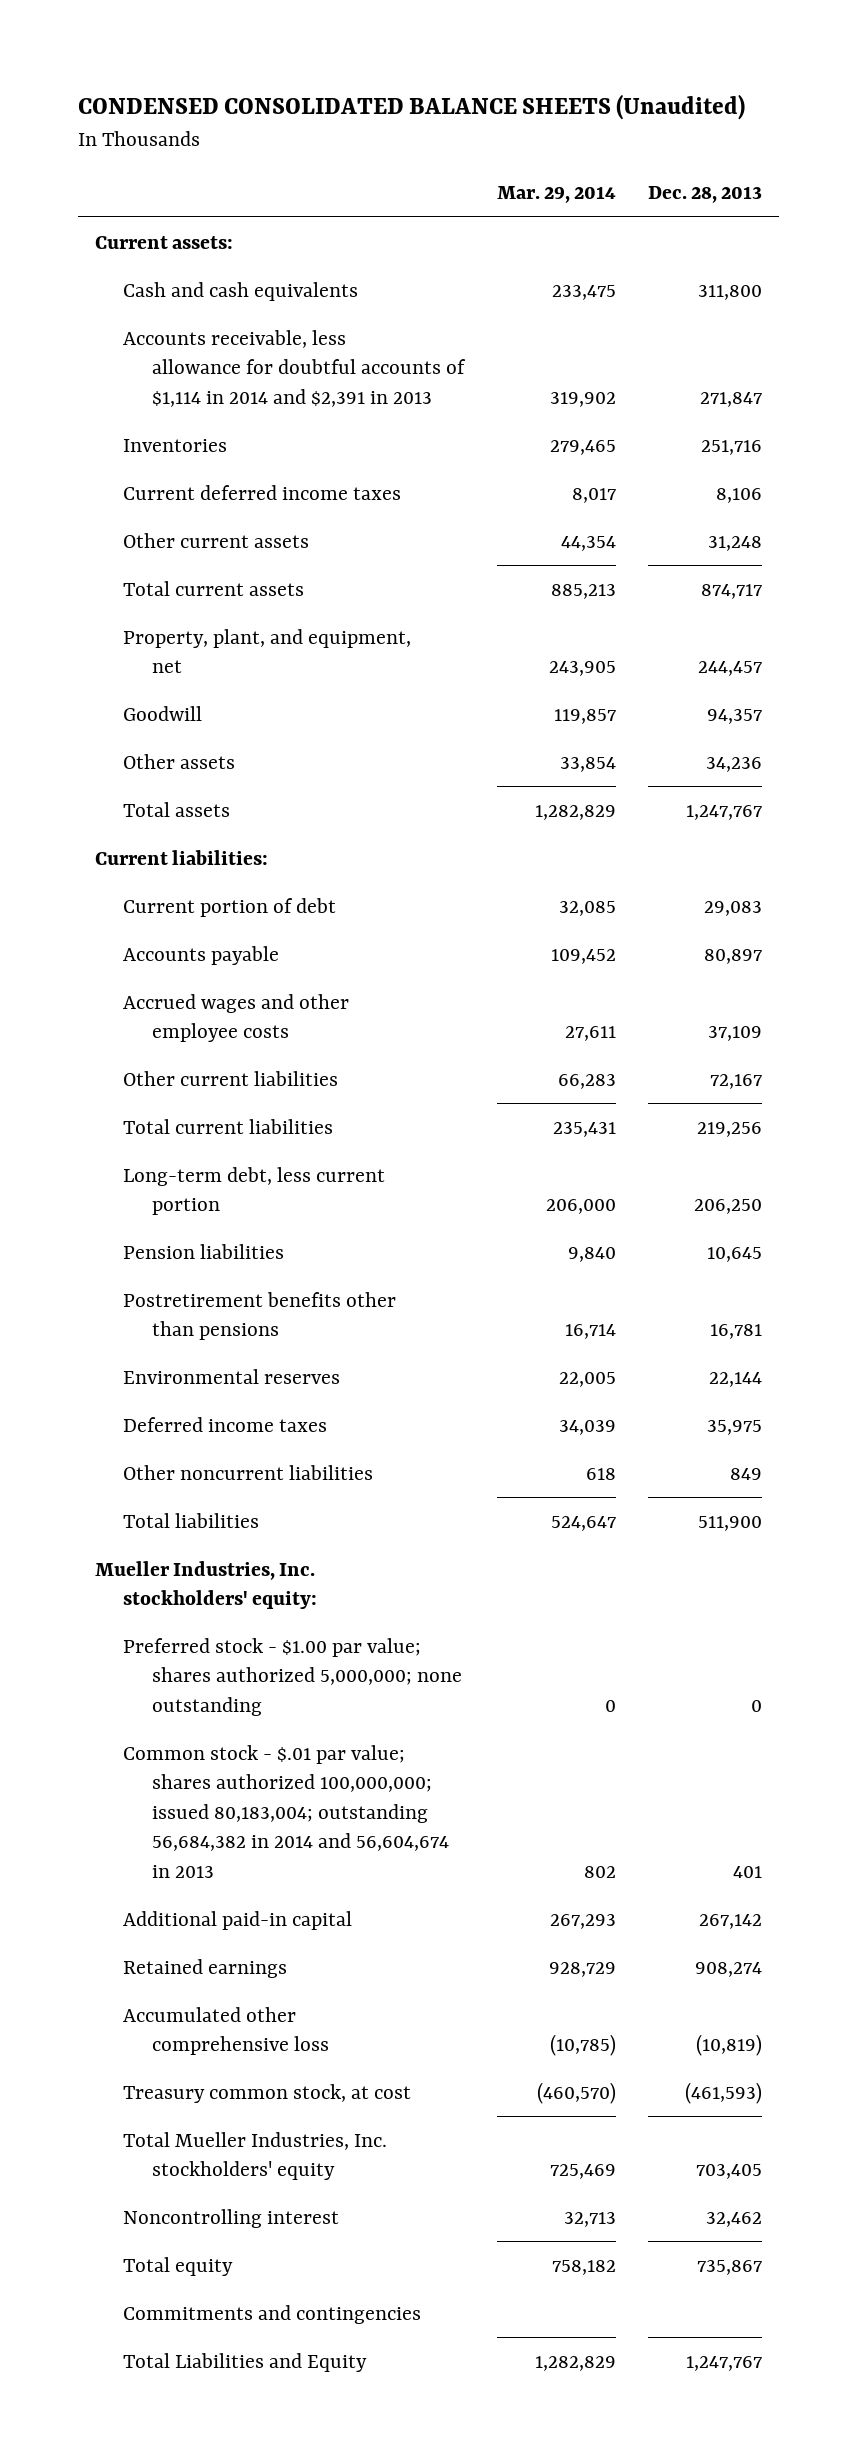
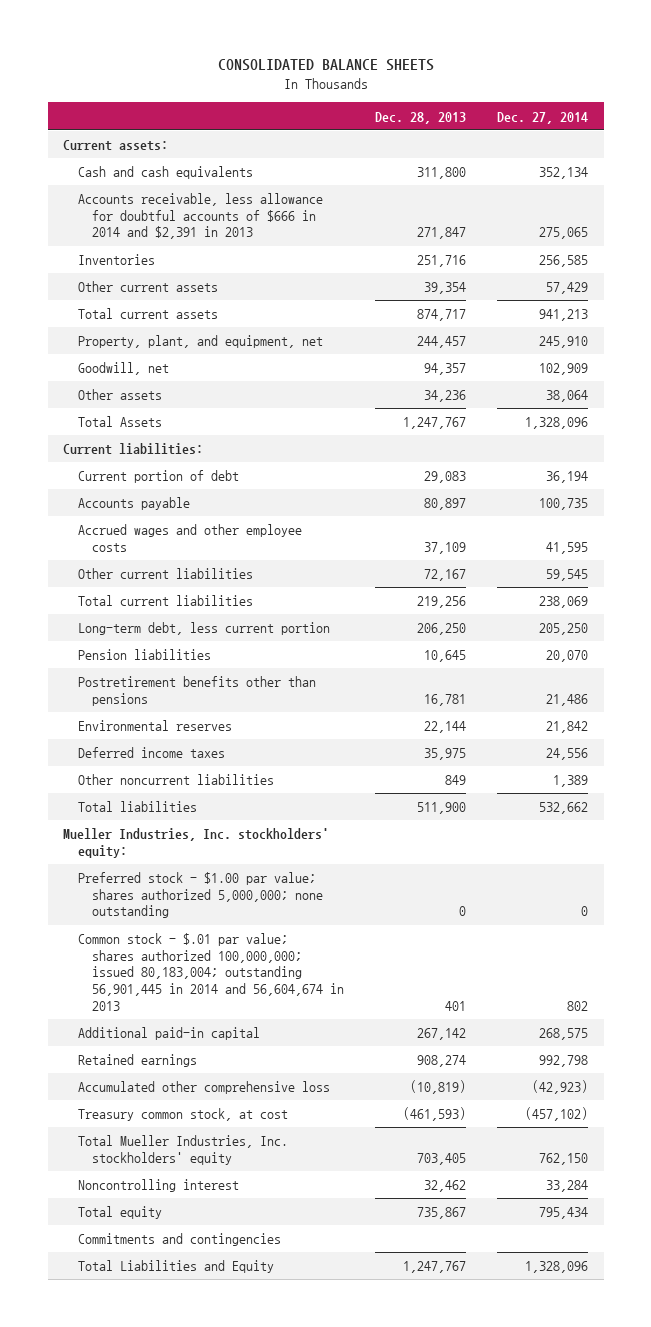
- CONDENSED CONSOLIDATED BALANCE SHEETS (Unaudited)
+ CONSOLIDATED BALANCE SHEETS
- | Mar. 29, 2014 | Dec. 28, 2013
+ | Dec. 28, 2013 | Dec. 27, 2014
- Accounts receivable, less allowance for doubtful accounts of $1,114 in 2014 and $2,391 in 2013 | 319,902 | 271,847
+ Accounts receivable, less allowance for doubtful accounts of $666 in 2014 and $2,391 in 2013 | 271,847 | 275,065
- Current deferred income taxes | 8,017 | 8,106
- Other current assets | 44,354 | 31,248
+ Other current assets | 39,354 | 57,429
- Goodwill | 119,857 | 94,357
+ Goodwill, net | 94,357 | 102,909
- Total assets | 1,282,829 | 1,247,767
+ Total Assets | 1,247,767 | 1,328,096
- Common stock - $.01 par value; shares authorized 100,000,000; issued 80,183,004; outstanding 56,684,382 in 2014 and 56,604,674 in 2013 | 802 | 401
+ Common stock - $.01 par value; shares authorized 100,000,000; issued 80,183,004; outstanding 56,901,445 in 2014 and 56,604,674 in 2013 | 401 | 802

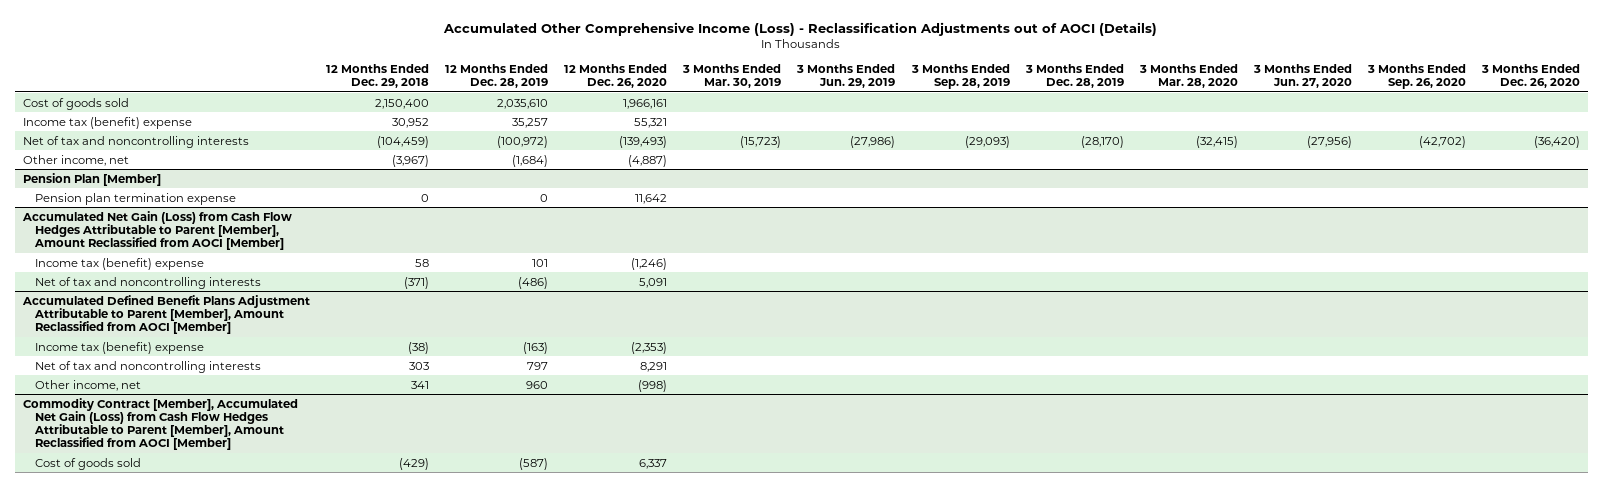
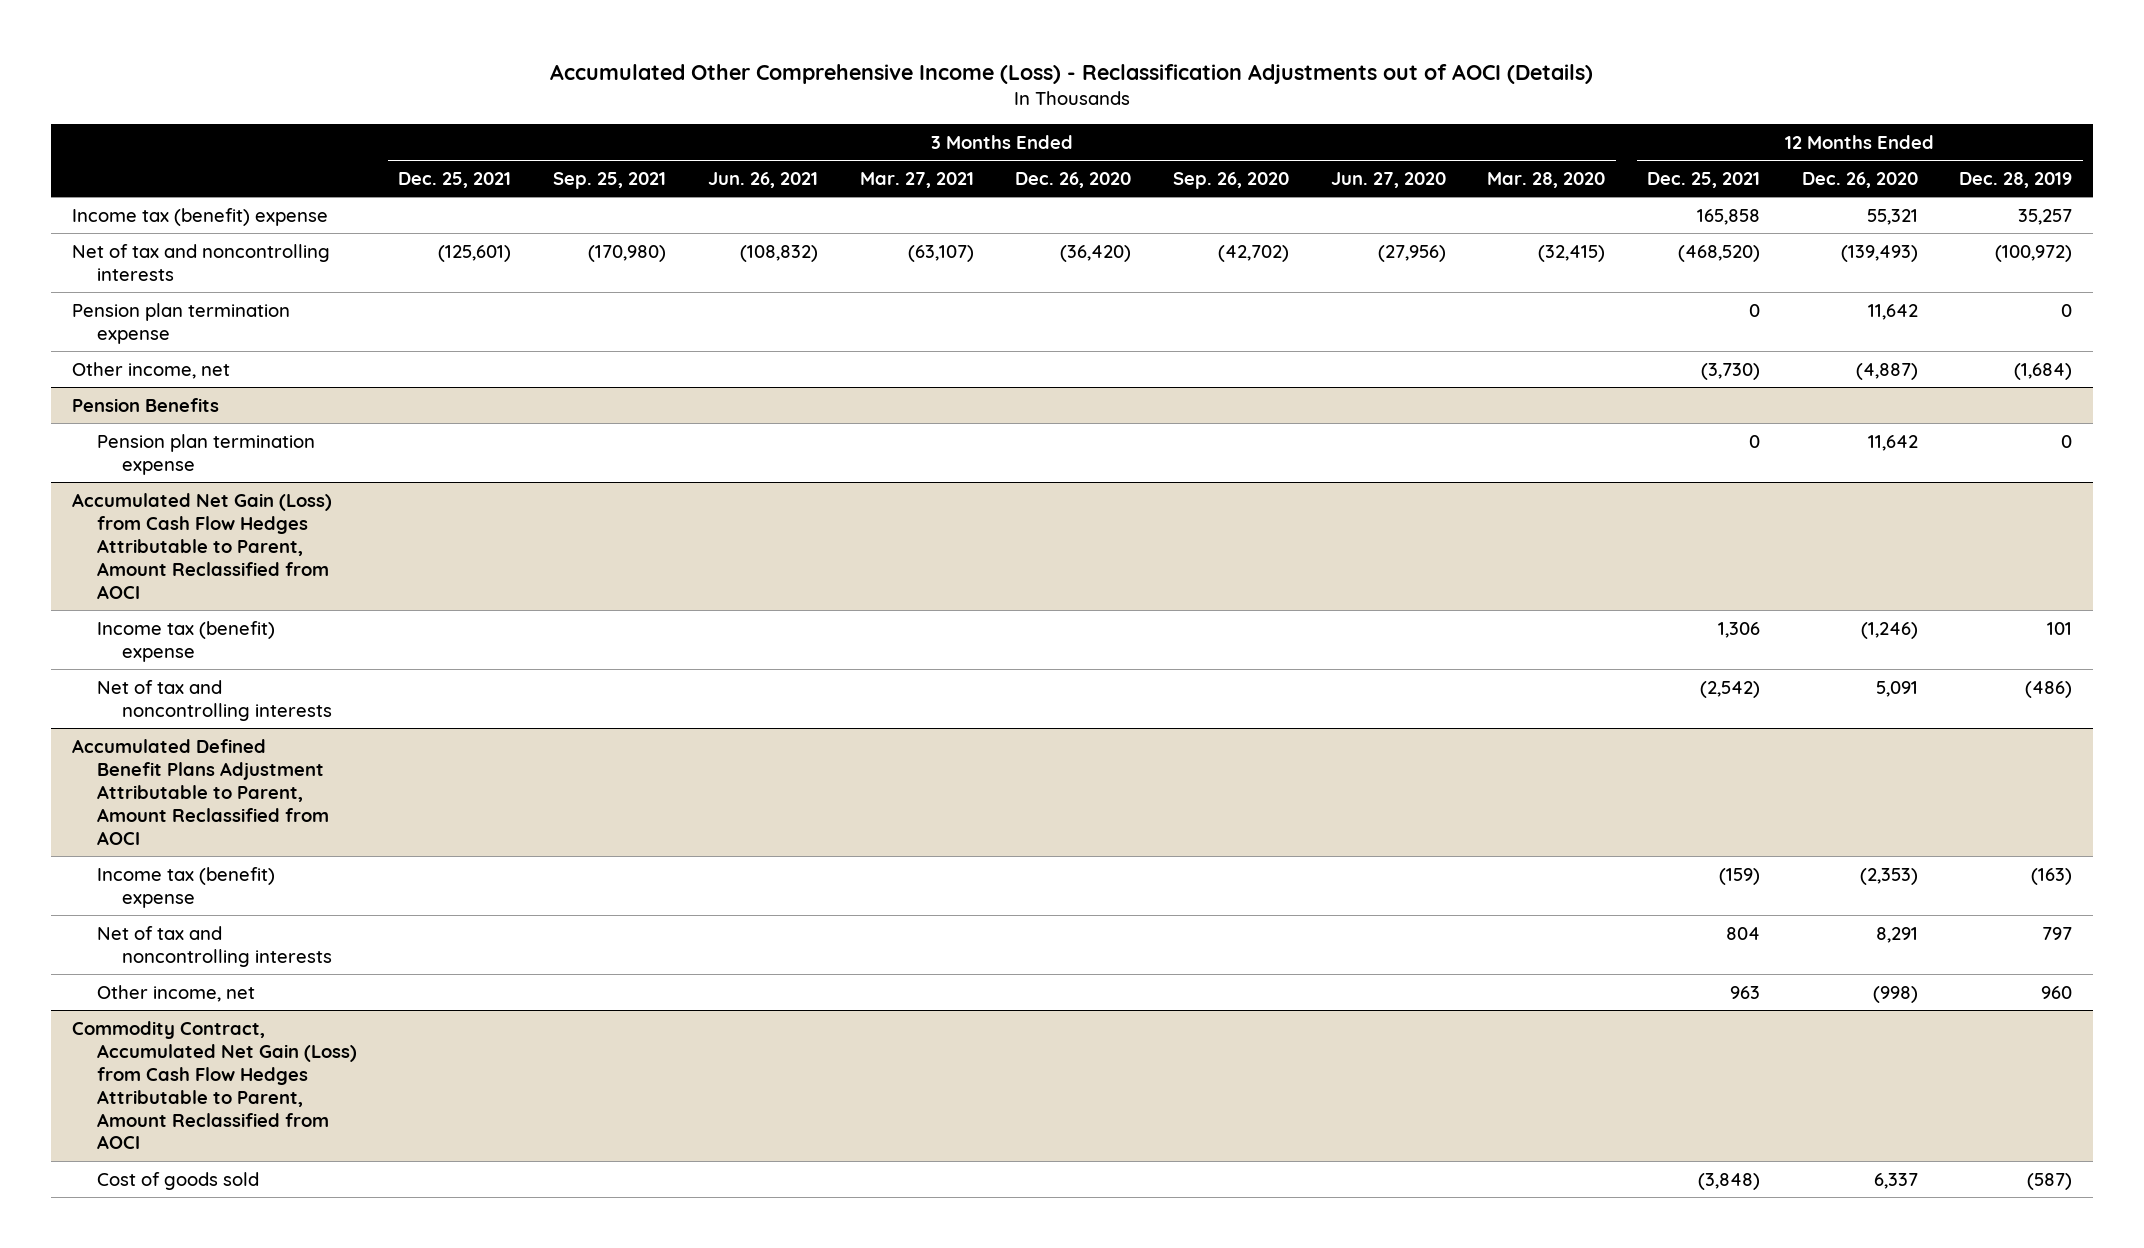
- | 12 Months Ended Dec. 29, 2018 | 12 Months Ended Dec. 28, 2019 | 12 Months Ended Dec. 26, 2020 | 3 Months Ended Mar. 30, 2019 | 3 Months Ended Jun. 29, 2019 | 3 Months Ended Sep. 28, 2019 | 3 Months Ended Dec. 28, 2019 | 3 Months Ended Mar. 28, 2020 | 3 Months Ended Jun. 27, 2020 | 3 Months Ended Sep. 26, 2020 | 3 Months Ended Dec. 26, 2020
+ | 3 Months Ended Dec. 25, 2021 | 3 Months Ended Sep. 25, 2021 | 3 Months Ended Jun. 26, 2021 | 3 Months Ended Mar. 27, 2021 | 3 Months Ended Dec. 26, 2020 | 3 Months Ended Sep. 26, 2020 | 3 Months Ended Jun. 27, 2020 | 3 Months Ended Mar. 28, 2020 | 12 Months Ended Dec. 25, 2021 | 12 Months Ended Dec. 26, 2020 | 12 Months Ended Dec. 28, 2019
- Cost of goods sold | 2,150,400 | 2,035,610 | 1,966,161 | | | | | | | |
+ Pension plan termination expense | | | | | | | | | 0 | 11,642 | 0
- Pension Plan [Member]
+ Pension Benefits
- Accumulated Net Gain (Loss) from Cash Flow Hedges Attributable to Parent [Member], Amount Reclassified from AOCI [Member]
+ Accumulated Net Gain (Loss) from Cash Flow Hedges Attributable to Parent, Amount Reclassified from AOCI
- Accumulated Defined Benefit Plans Adjustment Attributable to Parent [Member], Amount Reclassified from AOCI [Member]
+ Accumulated Defined Benefit Plans Adjustment Attributable to Parent, Amount Reclassified from AOCI
- Commodity Contract [Member], Accumulated Net Gain (Loss) from Cash Flow Hedges Attributable to Parent [Member], Amount Reclassified from AOCI [Member]
+ Commodity Contract, Accumulated Net Gain (Loss) from Cash Flow Hedges Attributable to Parent, Amount Reclassified from AOCI

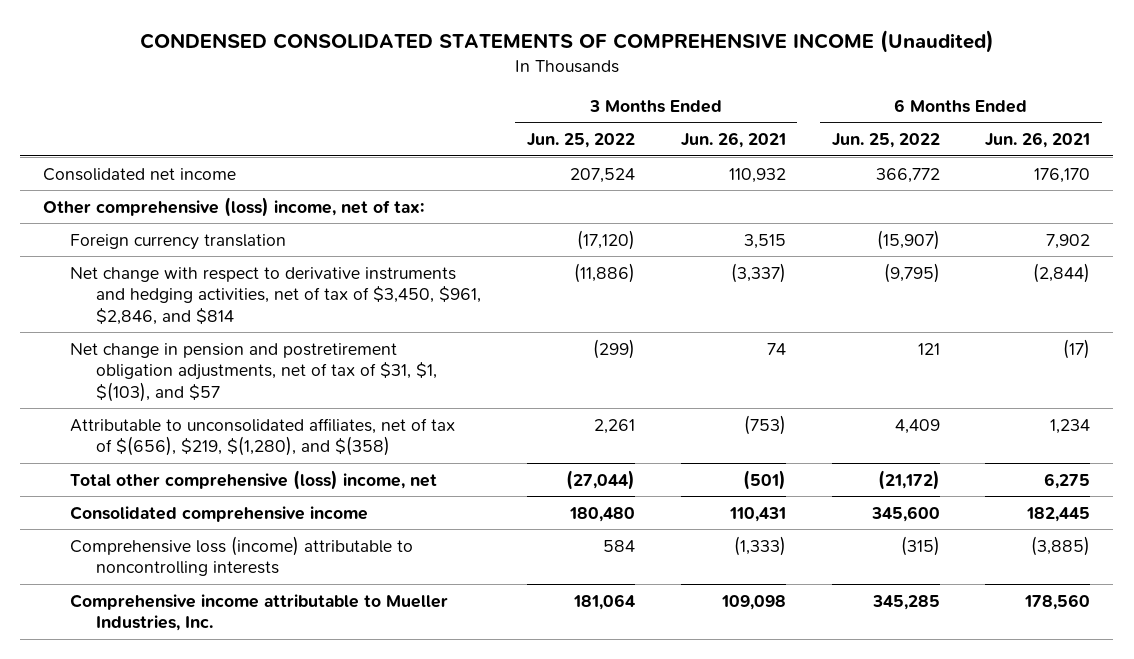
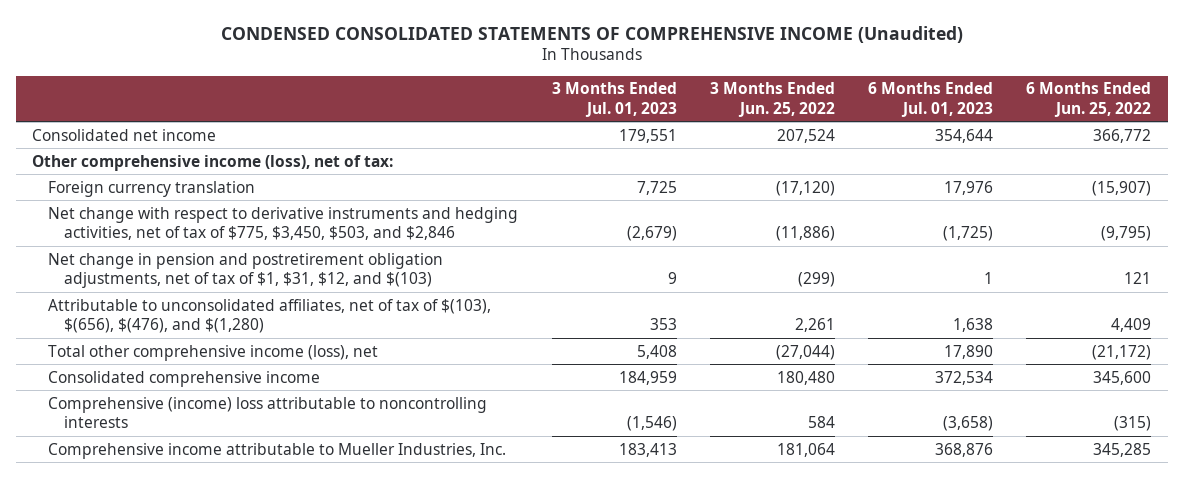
- | 3 Months Ended Jun. 25, 2022 | 3 Months Ended Jun. 26, 2021 | 6 Months Ended Jun. 25, 2022 | 6 Months Ended Jun. 26, 2021
+ | 3 Months Ended Jul. 01, 2023 | 3 Months Ended Jun. 25, 2022 | 6 Months Ended Jul. 01, 2023 | 6 Months Ended Jun. 25, 2022
- Other comprehensive (loss) income, net of tax:
+ Other comprehensive income (loss), net of tax:
- Net change with respect to derivative instruments and hedging activities, net of tax of $3,450, $961, $2,846, and $814 | (11,886) | (3,337) | (9,795) | (2,844)
- Net change in pension and postretirement obligation adjustments, net of tax of $31, $1, $(103), and $57 | (299) | 74 | 121 | (17)
- Attributable to unconsolidated affiliates, net of tax of $(656), $219, $(1,280), and $(358) | 2,261 | (753) | 4,409 | 1,234
- Total other comprehensive (loss) income, net | (27,044) | (501) | (21,172) | 6,275
+ Net change with respect to derivative instruments and hedging activities, net of tax of $775, $3,450, $503, and $2,846 | (2,679) | (11,886) | (1,725) | (9,795)
+ Net change in pension and postretirement obligation adjustments, net of tax of $1, $31, $12, and $(103) | 9 | (299) | 1 | 121
+ Attributable to unconsolidated affiliates, net of tax of $(103), $(656), $(476), and $(1,280) | 353 | 2,261 | 1,638 | 4,409
+ Total other comprehensive income (loss), net | 5,408 | (27,044) | 17,890 | (21,172)
- Comprehensive loss (income) attributable to noncontrolling interests | 584 | (1,333) | (315) | (3,885)
+ Comprehensive (income) loss attributable to noncontrolling interests | (1,546) | 584 | (3,658) | (315)

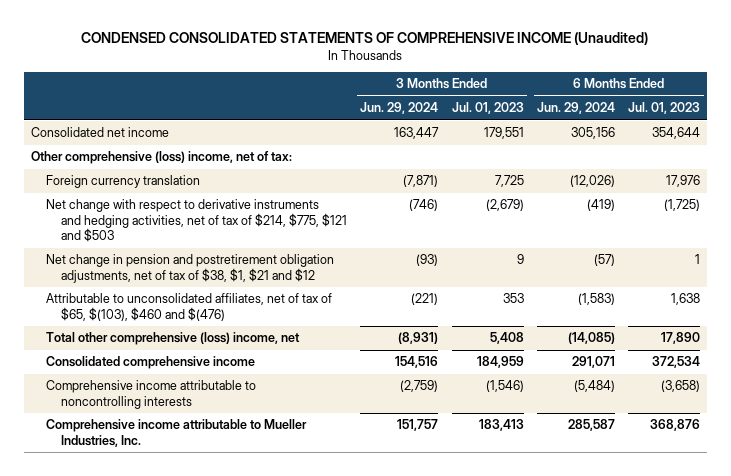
- | 3 Months Ended Jul. 01, 2023 | 3 Months Ended Jun. 25, 2022 | 6 Months Ended Jul. 01, 2023 | 6 Months Ended Jun. 25, 2022
+ | 3 Months Ended Jun. 29, 2024 | 3 Months Ended Jul. 01, 2023 | 6 Months Ended Jun. 29, 2024 | 6 Months Ended Jul. 01, 2023
- Other comprehensive income (loss), net of tax:
+ Other comprehensive (loss) income, net of tax:
- Net change with respect to derivative instruments and hedging activities, net of tax of $775, $3,450, $503, and $2,846 | (2,679) | (11,886) | (1,725) | (9,795)
- Net change in pension and postretirement obligation adjustments, net of tax of $1, $31, $12, and $(103) | 9 | (299) | 1 | 121
- Attributable to unconsolidated affiliates, net of tax of $(103), $(656), $(476), and $(1,280) | 353 | 2,261 | 1,638 | 4,409
- Total other comprehensive income (loss), net | 5,408 | (27,044) | 17,890 | (21,172)
+ Net change with respect to derivative instruments and hedging activities, net of tax of $214, $775, $121 and $503 | (746) | (2,679) | (419) | (1,725)
+ Net change in pension and postretirement obligation adjustments, net of tax of $38, $1, $21 and $12 | (93) | 9 | (57) | 1
+ Attributable to unconsolidated affiliates, net of tax of $65, $(103), $460 and $(476) | (221) | 353 | (1,583) | 1,638
+ Total other comprehensive (loss) income, net | (8,931) | 5,408 | (14,085) | 17,890
- Comprehensive (income) loss attributable to noncontrolling interests | (1,546) | 584 | (3,658) | (315)
+ Comprehensive income attributable to noncontrolling interests | (2,759) | (1,546) | (5,484) | (3,658)

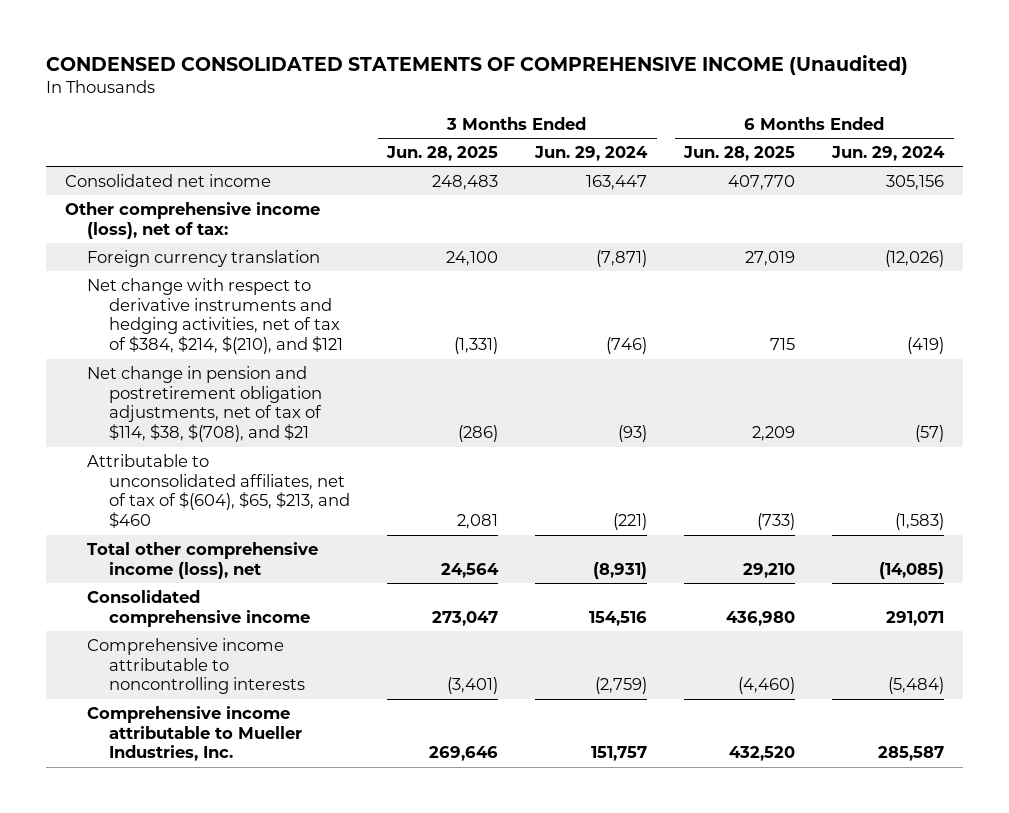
- | 3 Months Ended Jun. 29, 2024 | 3 Months Ended Jul. 01, 2023 | 6 Months Ended Jun. 29, 2024 | 6 Months Ended Jul. 01, 2023
+ | 3 Months Ended Jun. 28, 2025 | 3 Months Ended Jun. 29, 2024 | 6 Months Ended Jun. 28, 2025 | 6 Months Ended Jun. 29, 2024
- Other comprehensive (loss) income, net of tax:
+ Other comprehensive income (loss), net of tax:
- Net change with respect to derivative instruments and hedging activities, net of tax of $214, $775, $121 and $503 | (746) | (2,679) | (419) | (1,725)
- Net change in pension and postretirement obligation adjustments, net of tax of $38, $1, $21 and $12 | (93) | 9 | (57) | 1
- Attributable to unconsolidated affiliates, net of tax of $65, $(103), $460 and $(476) | (221) | 353 | (1,583) | 1,638
- Total other comprehensive (loss) income, net | (8,931) | 5,408 | (14,085) | 17,890
+ Net change with respect to derivative instruments and hedging activities, net of tax of $384, $214, $(210), and $121 | (1,331) | (746) | 715 | (419)
+ Net change in pension and postretirement obligation adjustments, net of tax of $114, $38, $(708), and $21 | (286) | (93) | 2,209 | (57)
+ Attributable to unconsolidated affiliates, net of tax of $(604), $65, $213, and $460 | 2,081 | (221) | (733) | (1,583)
+ Total other comprehensive income (loss), net | 24,564 | (8,931) | 29,210 | (14,085)

